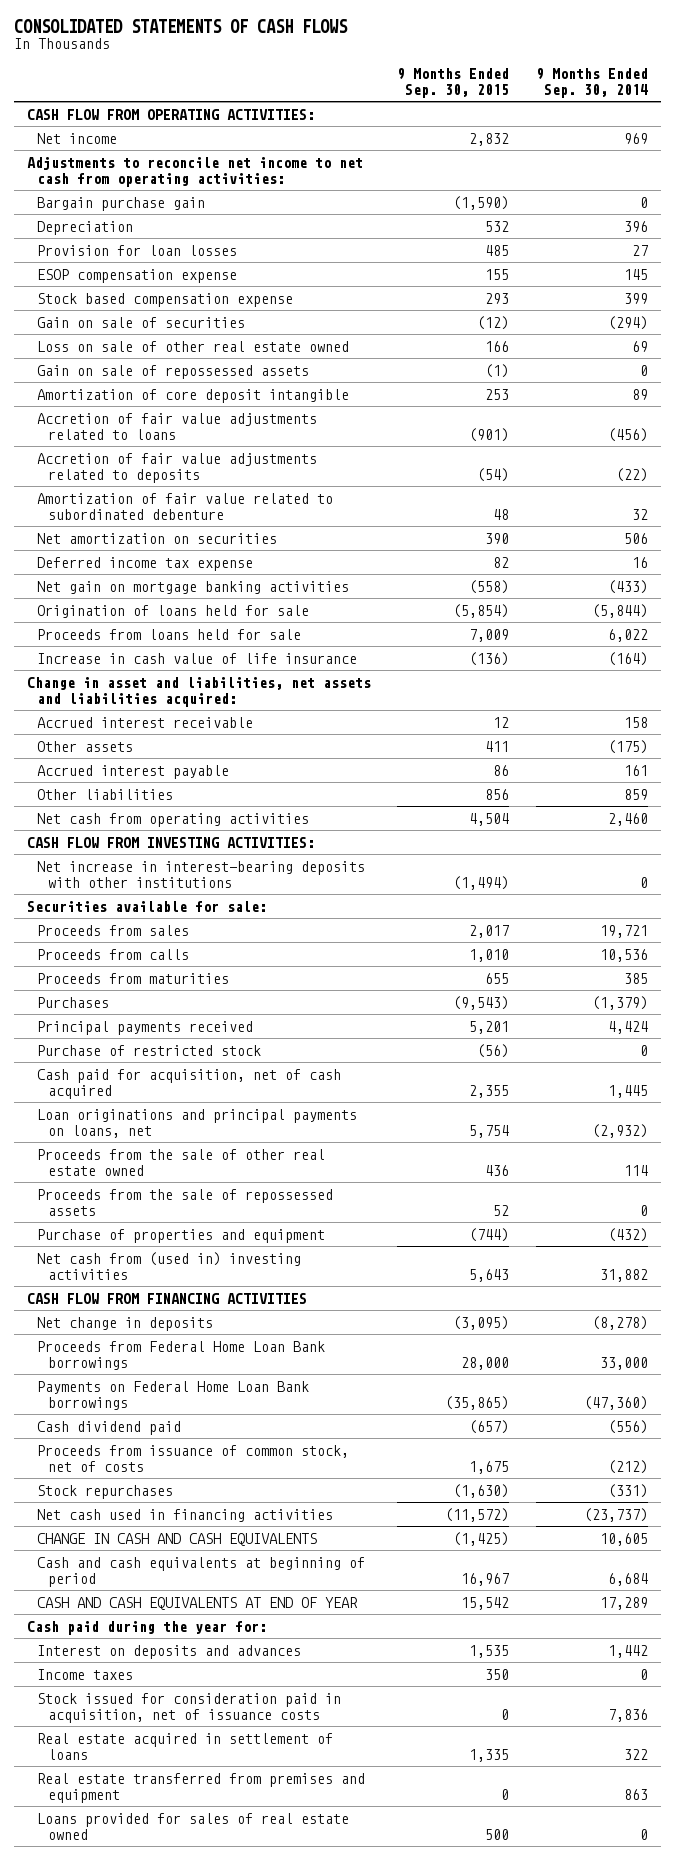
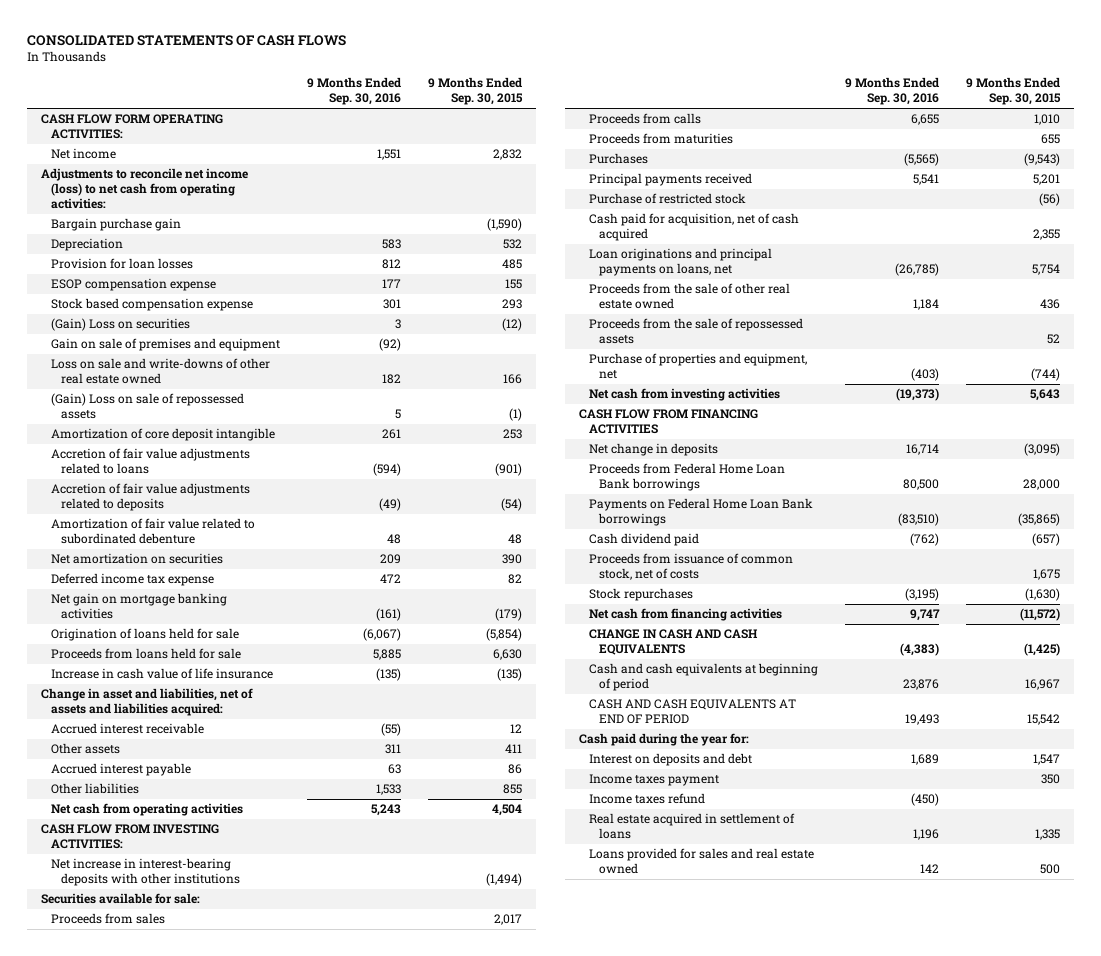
- | 9 Months Ended Sep. 30, 2015 | 9 Months Ended Sep. 30, 2014
+ | 9 Months Ended Sep. 30, 2016 | 9 Months Ended Sep. 30, 2015
- CASH FLOW FROM OPERATING ACTIVITIES:
+ CASH FLOW FORM OPERATING ACTIVITIES:
- Adjustments to reconcile net income to net cash from operating activities:
+ Adjustments to reconcile net income (loss) to net cash from operating activities:
- Gain on sale of securities | (12) | (294)
- Loss on sale of other real estate owned | 166 | 69
- Gain on sale of repossessed assets | (1) | 0
+ (Gain) Loss on securities | 3 | (12)
+ Gain on sale of premises and equipment | (92) |
+ Loss on sale and write-downs of other real estate owned | 182 | 166
+ (Gain) Loss on sale of repossessed assets | 5 | (1)
- Net gain on mortgage banking activities | (558) | (433)
+ Net gain on mortgage banking activities | (161) | (179)
- Proceeds from loans held for sale | 7,009 | 6,022
- Increase in cash value of life insurance | (136) | (164)
- Change in asset and liabilities, net assets and liabilities acquired:
+ Proceeds from loans held for sale | 5,885 | 6,630
+ Increase in cash value of life insurance | (135) | (135)
+ Change in asset and liabilities, net of assets and liabilities acquired:
- Other liabilities | 856 | 859
+ Other liabilities | 1,533 | 855
- Purchase of properties and equipment | (744) | (432)
- Net cash from (used in) investing activities | 5,643 | 31,882
+ Purchase of properties and equipment, net | (403) | (744)
+ Net cash from investing activities | (19,373) | 5,643
- Net cash used in financing activities | (11,572) | (23,737)
+ Net cash from financing activities | 9,747 | (11,572)
- CASH AND CASH EQUIVALENTS AT END OF YEAR | 15,542 | 17,289
+ CASH AND CASH EQUIVALENTS AT END OF PERIOD | 19,493 | 15,542
- Interest on deposits and advances | 1,535 | 1,442
- Income taxes | 350 | 0
- Stock issued for consideration paid in acquisition, net of issuance costs | 0 | 7,836
+ Interest on deposits and debt | 1,689 | 1,547
+ Income taxes payment | | 350
+ Income taxes refund | (450) |
- Real estate transferred from premises and equipment | 0 | 863
- Loans provided for sales of real estate owned | 500 | 0
+ Loans provided for sales and real estate owned | 142 | 500

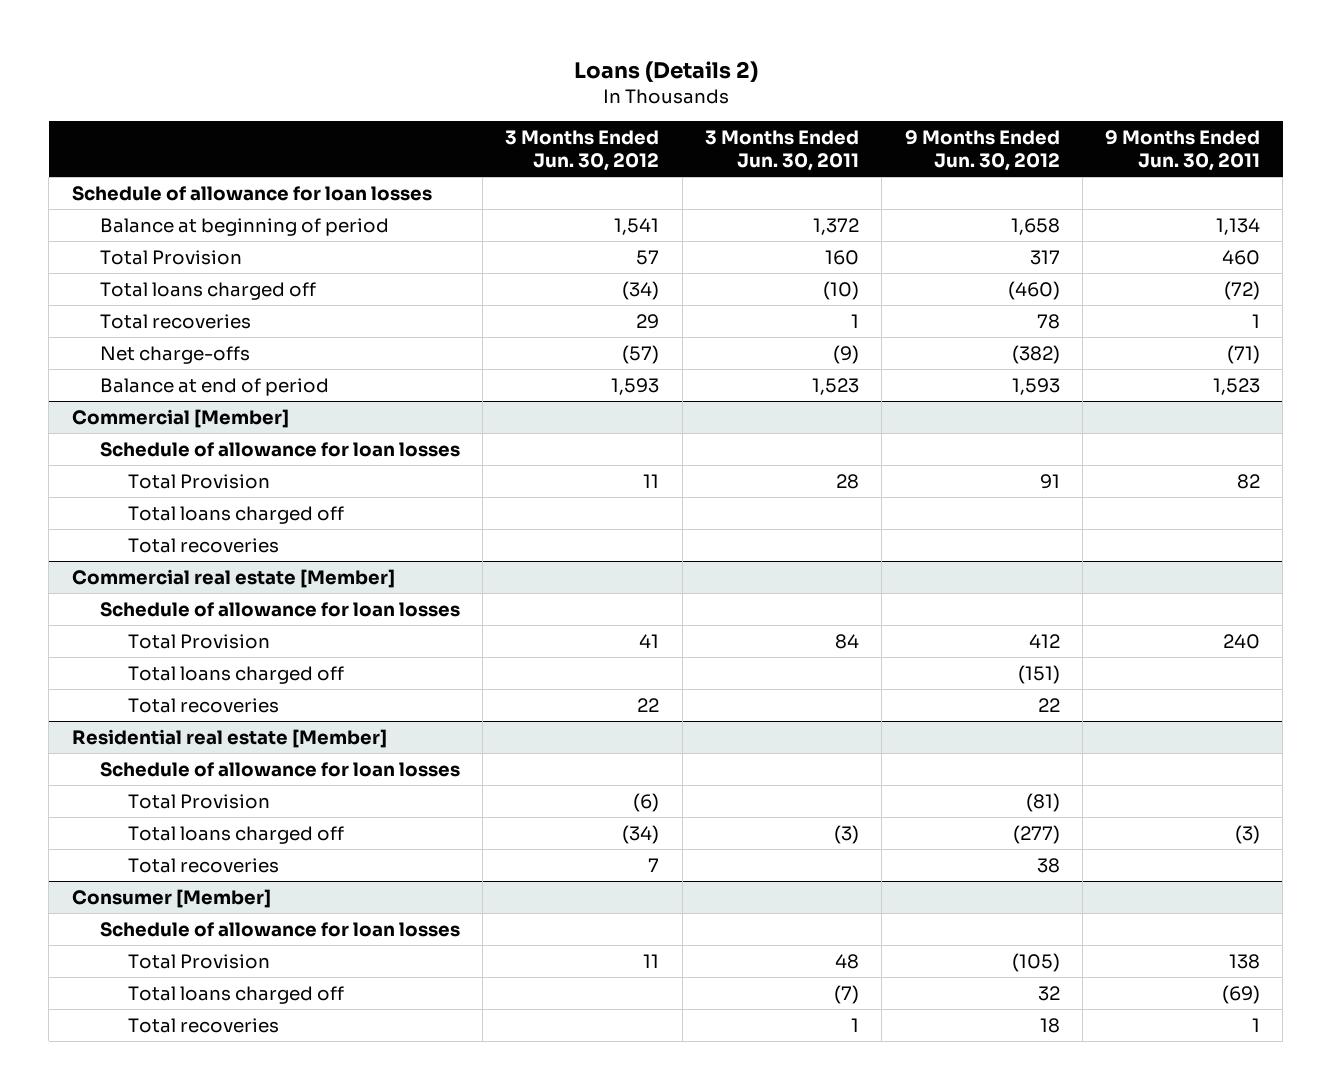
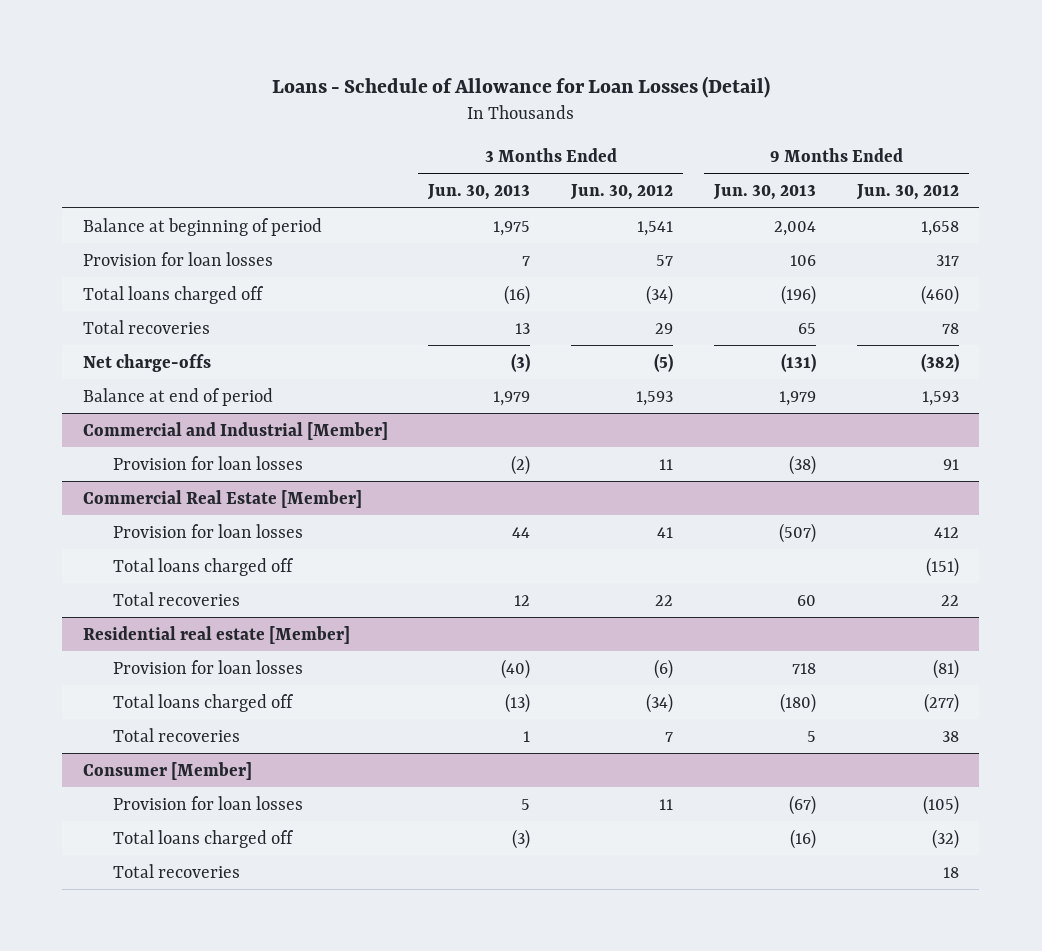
- Loans (Details 2)
+ Loans - Schedule of Allowance for Loan Losses (Detail)
- | 3 Months Ended Jun. 30, 2012 | 3 Months Ended Jun. 30, 2011 | 9 Months Ended Jun. 30, 2012 | 9 Months Ended Jun. 30, 2011
+ | 3 Months Ended Jun. 30, 2013 | 3 Months Ended Jun. 30, 2012 | 9 Months Ended Jun. 30, 2013 | 9 Months Ended Jun. 30, 2012
- Schedule of allowance for loan losses
- Total Provision | 57 | 160 | 317 | 460
+ Provision for loan losses | 7 | 57 | 106 | 317
- Net charge-offs | (57) | (9) | (382) | (71)
+ Net charge-offs | (3) | (5) | (131) | (382)
- Commercial [Member]
- Schedule of allowance for loan losses
- Total Provision | 11 | 28 | 91 | 82
- Total loans charged off
- Total recoveries
- Commercial real estate [Member]
- Schedule of allowance for loan losses
- Total Provision | 41 | 84 | 412 | 240
+ Commercial and Industrial [Member]
+ Provision for loan losses | (2) | 11 | (38) | 91
+ Commercial Real Estate [Member]
+ Provision for loan losses | 44 | 41 | (507) | 412
@ Residential real estate [Member]
- Schedule of allowance for loan losses
- Total Provision | (6) | | (81) |
+ Provision for loan losses | (40) | (6) | 718 | (81)
@ Consumer [Member]
- Schedule of allowance for loan losses
- Total Provision | 11 | 48 | (105) | 138
- Total loans charged off | | (7) | 32 | (69)
+ Provision for loan losses | 5 | 11 | (67) | (105)
+ Total loans charged off | (3) | | (16) | (32)

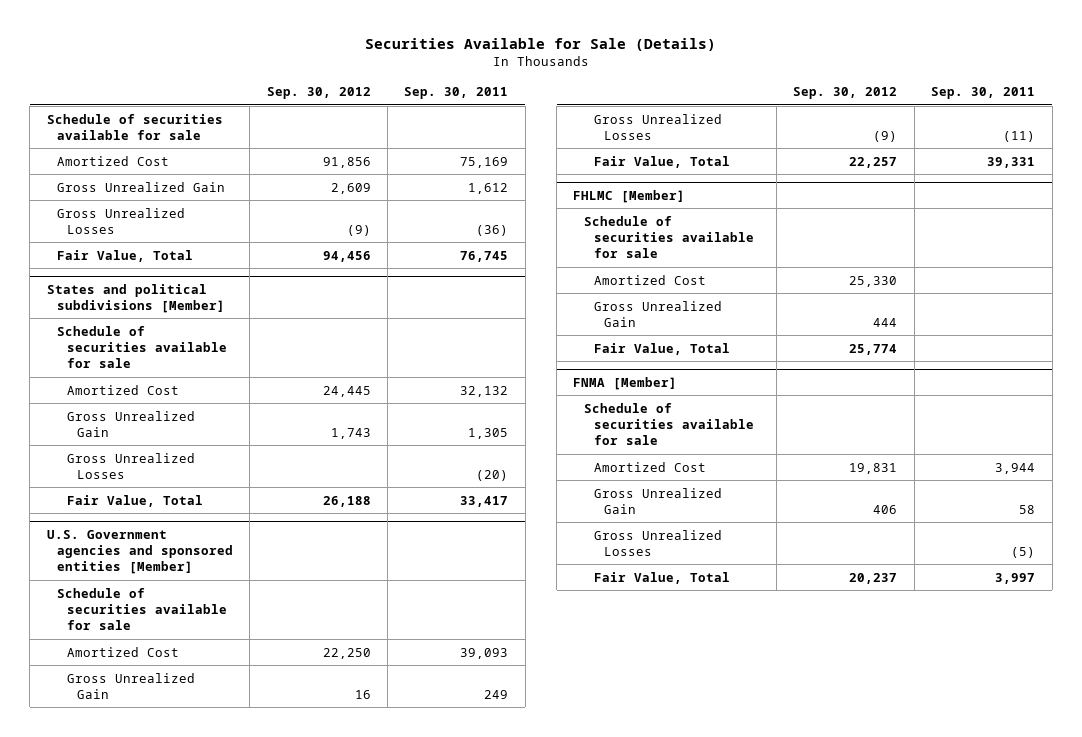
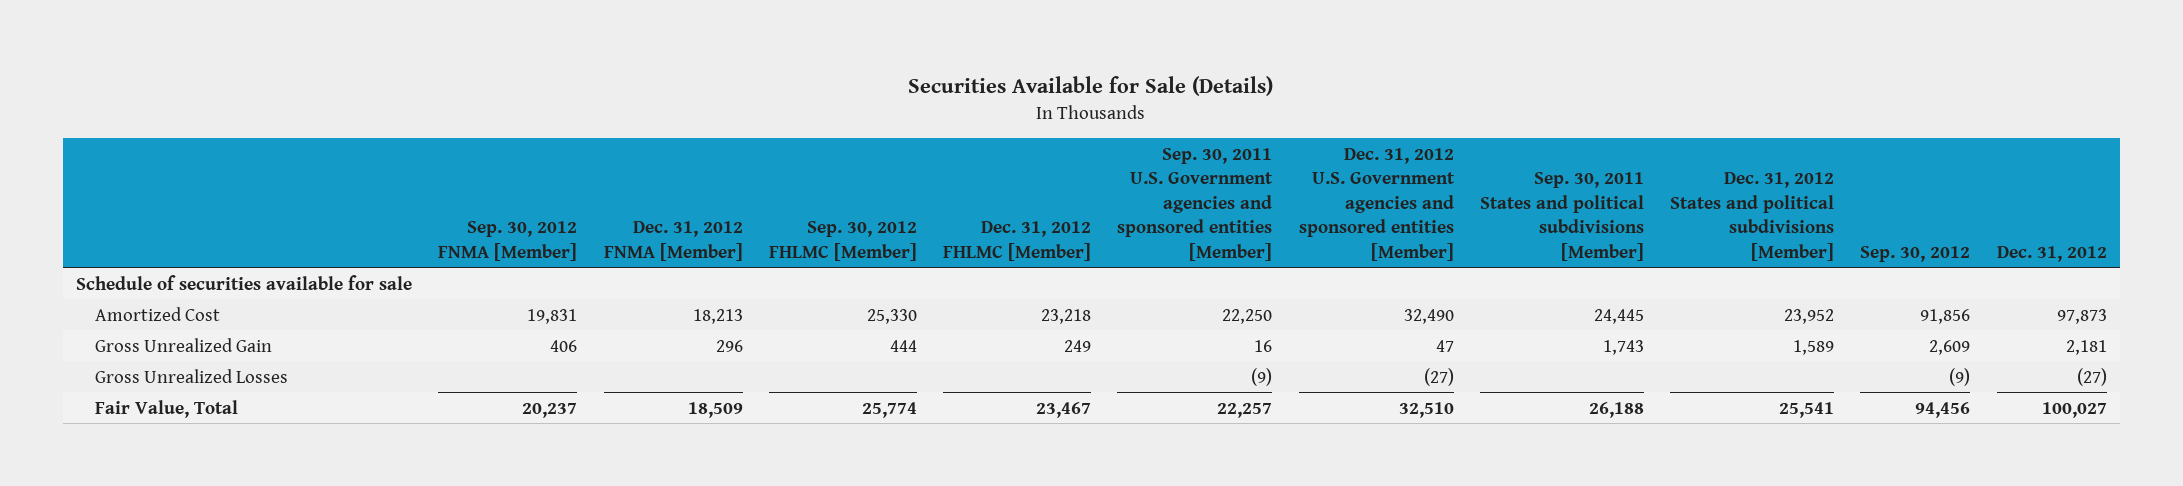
- | Sep. 30, 2012 | Sep. 30, 2011
+ | Sep. 30, 2012 FNMA [Member] | Dec. 31, 2012 FNMA [Member] | Sep. 30, 2012 FHLMC [Member] | Dec. 31, 2012 FHLMC [Member] | Sep. 30, 2011 U.S. Government agencies and sponsored entities [Member] | Dec. 31, 2012 U.S. Government agencies and sponsored entities [Member] | Sep. 30, 2011 States and political subdivisions [Member] | Dec. 31, 2012 States and political subdivisions [Member] | Sep. 30, 2012 | Dec. 31, 2012
- States and political subdivisions [Member]
- Schedule of securities available for sale
- Amortized Cost | 24,445 | 32,132
- Gross Unrealized Gain | 1,743 | 1,305
- Gross Unrealized Losses | | (20)
- Fair Value, Total | 26,188 | 33,417
- U.S. Government agencies and sponsored entities [Member]
- Schedule of securities available for sale
- Amortized Cost | 22,250 | 39,093
- Gross Unrealized Gain | 16 | 249
- Gross Unrealized Losses | (9) | (11)
- Fair Value, Total | 22,257 | 39,331
- FHLMC [Member]
- Schedule of securities available for sale
- Amortized Cost | 25,330 |
- Gross Unrealized Gain | 444 |
- Fair Value, Total | 25,774 |
- FNMA [Member]
- Schedule of securities available for sale
- Amortized Cost | 19,831 | 3,944
- Gross Unrealized Gain | 406 | 58
- Gross Unrealized Losses | | (5)
- Fair Value, Total | 20,237 | 3,997

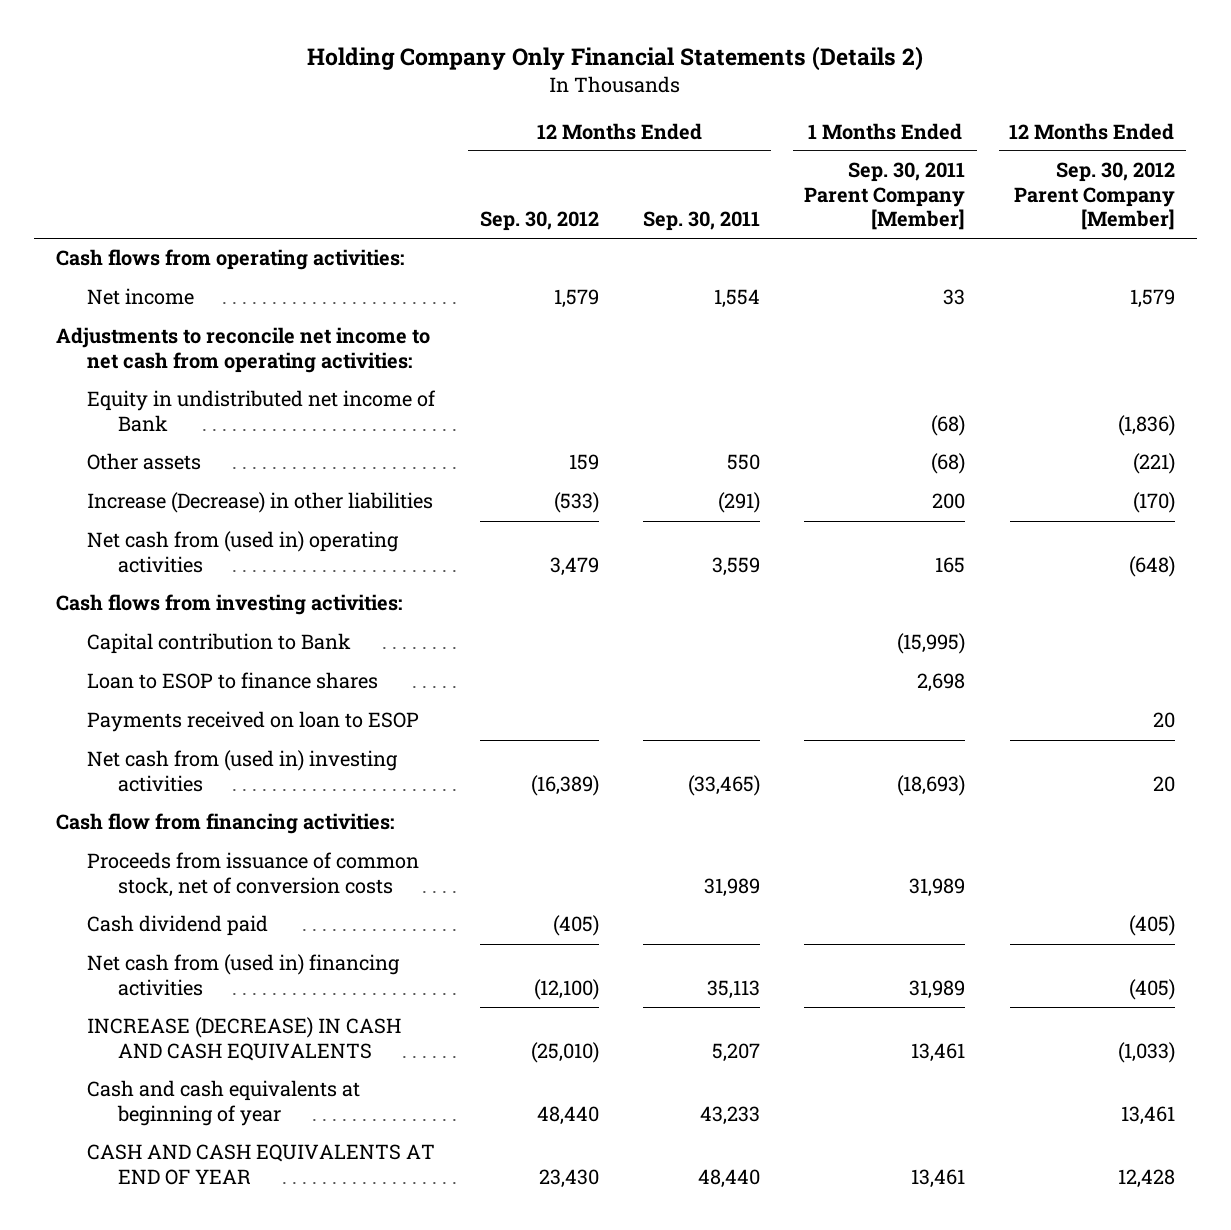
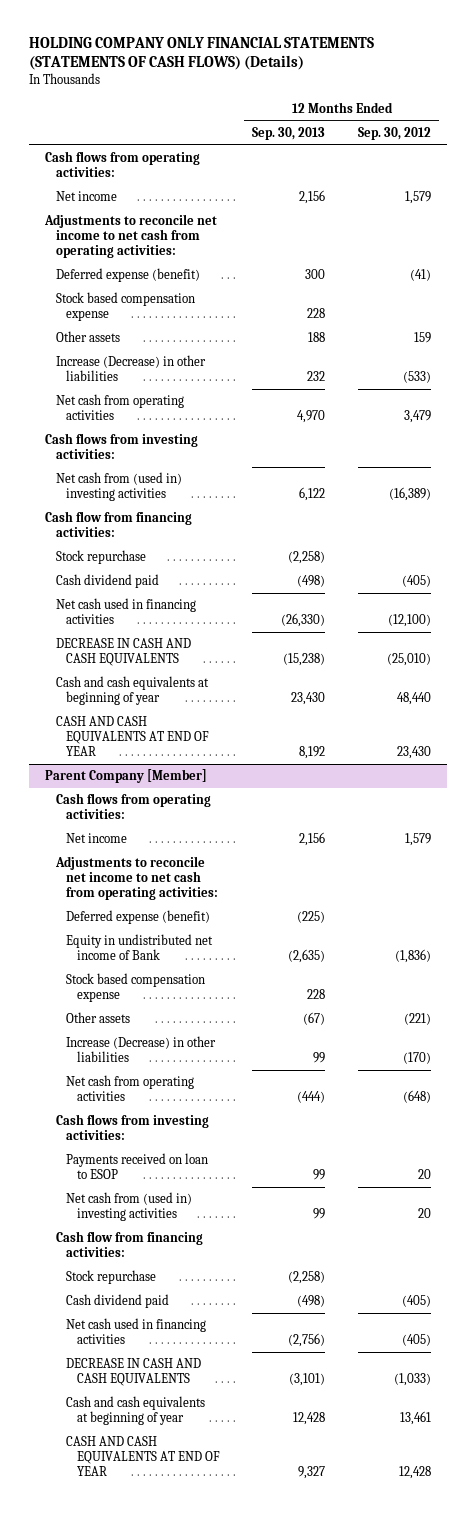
- Holding Company Only Financial Statements (Details 2)
+ HOLDING COMPANY ONLY FINANCIAL STATEMENTS (STATEMENTS OF CASH FLOWS) (Details)
- | 12 Months Ended Sep. 30, 2012 | 12 Months Ended Sep. 30, 2011 | 1 Months Ended Sep. 30, 2011 Parent Company [Member] | 12 Months Ended Sep. 30, 2012 Parent Company [Member]
+ | 12 Months Ended Sep. 30, 2013 | 12 Months Ended Sep. 30, 2012
- Equity in undistributed net income of Bank | | | (68) | (1,836)
+ Deferred expense (benefit) | 300 | (41)
+ Stock based compensation expense | 228 |
- Net cash from (used in) operating activities | 3,479 | 3,559 | 165 | (648)
+ Net cash from operating activities | 4,970 | 3,479
- Capital contribution to Bank | | | (15,995) |
- Loan to ESOP to finance shares | | | 2,698 |
- Payments received on loan to ESOP | | | | 20
- Proceeds from issuance of common stock, net of conversion costs | | 31,989 | 31,989 |
+ Stock repurchase | (2,258) |
- Net cash from (used in) financing activities | (12,100) | 35,113 | 31,989 | (405)
- INCREASE (DECREASE) IN CASH AND CASH EQUIVALENTS | (25,010) | 5,207 | 13,461 | (1,033)
+ Net cash used in financing activities | (26,330) | (12,100)
+ DECREASE IN CASH AND CASH EQUIVALENTS | (15,238) | (25,010)
+ Parent Company [Member]
+ Cash flows from operating activities:
+ Net income | 2,156 | 1,579
+ Adjustments to reconcile net income to net cash from operating activities:
+ Deferred expense (benefit) | (225) |
+ Equity in undistributed net income of Bank | (2,635) | (1,836)
+ Stock based compensation expense | 228 |
+ Other assets | (67) | (221)
+ Increase (Decrease) in other liabilities | 99 | (170)
+ Net cash from operating activities | (444) | (648)
+ Cash flows from investing activities:
+ Payments received on loan to ESOP | 99 | 20
+ Net cash from (used in) investing activities | 99 | 20
+ Cash flow from financing activities:
+ Stock repurchase | (2,258) |
+ Cash dividend paid | (498) | (405)
+ Net cash used in financing activities | (2,756) | (405)
+ DECREASE IN CASH AND CASH EQUIVALENTS | (3,101) | (1,033)
+ Cash and cash equivalents at beginning of year | 12,428 | 13,461
+ CASH AND CASH EQUIVALENTS AT END OF YEAR | 9,327 | 12,428

